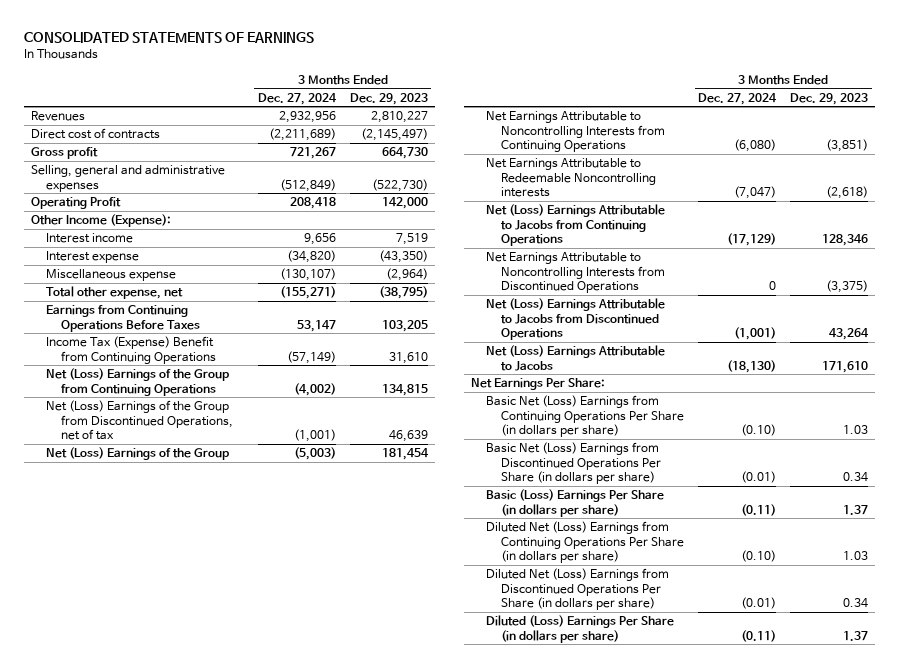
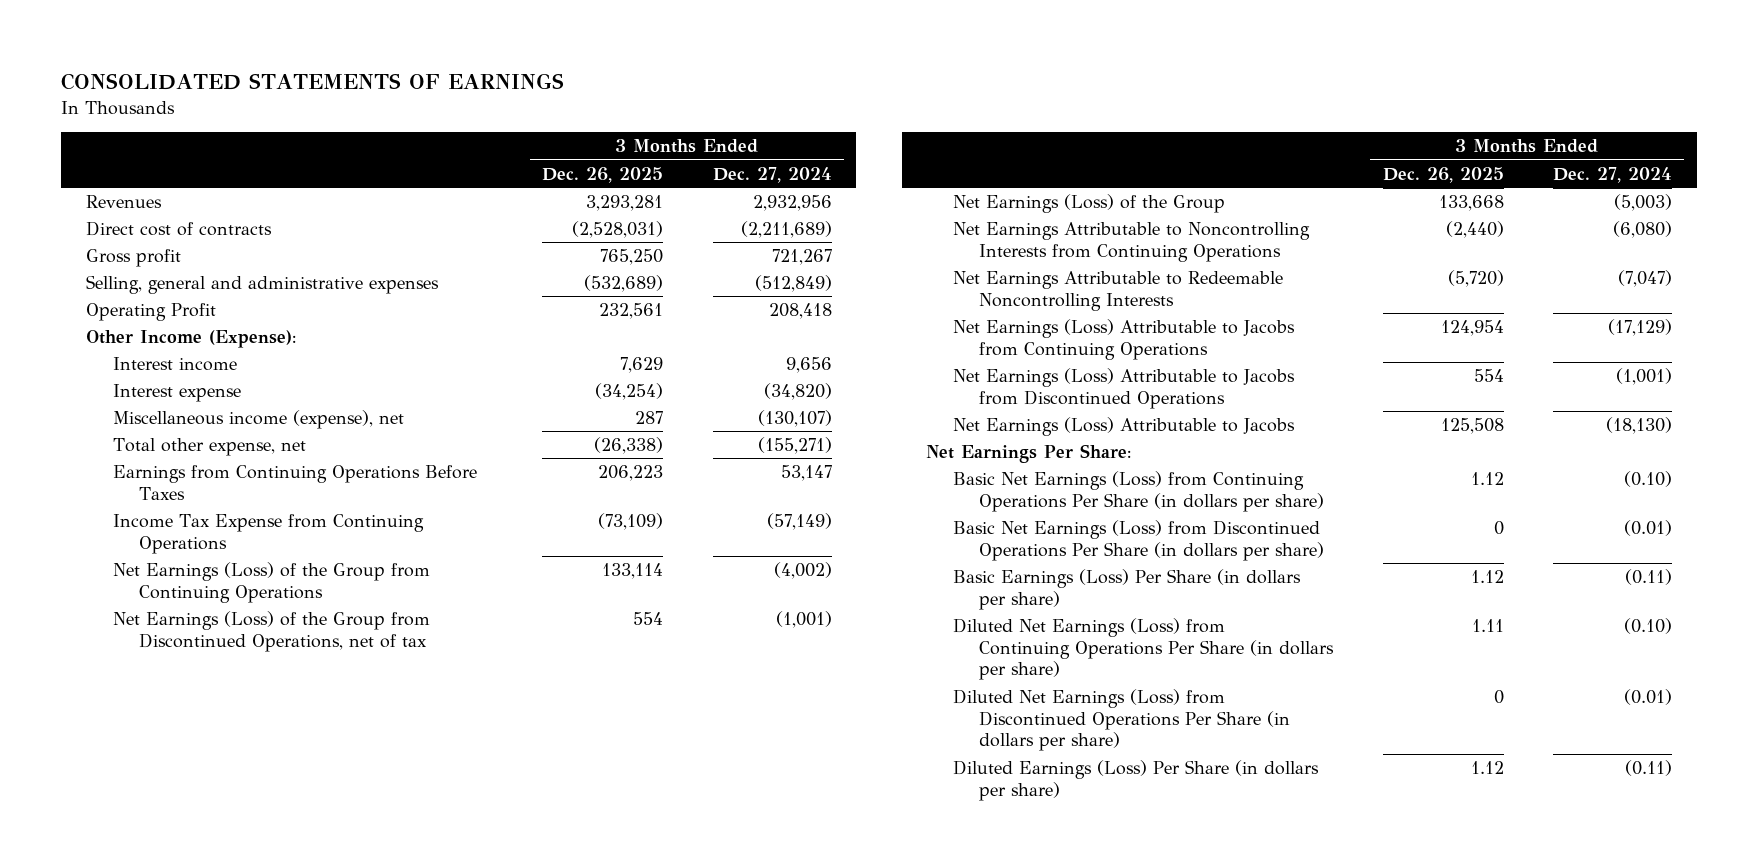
- | 3 Months Ended Dec. 27, 2024 | 3 Months Ended Dec. 29, 2023
+ | 3 Months Ended Dec. 26, 2025 | 3 Months Ended Dec. 27, 2024
- Miscellaneous expense | (130,107) | (2,964)
+ Miscellaneous income (expense), net | 287 | (130,107)
- Income Tax (Expense) Benefit from Continuing Operations | (57,149) | 31,610
- Net (Loss) Earnings of the Group from Continuing Operations | (4,002) | 134,815
- Net (Loss) Earnings of the Group from Discontinued Operations, net of tax | (1,001) | 46,639
- Net (Loss) Earnings of the Group | (5,003) | 181,454
+ Income Tax Expense from Continuing Operations | (73,109) | (57,149)
+ Net Earnings (Loss) of the Group from Continuing Operations | 133,114 | (4,002)
+ Net Earnings (Loss) of the Group from Discontinued Operations, net of tax | 554 | (1,001)
+ Net Earnings (Loss) of the Group | 133,668 | (5,003)
- Net Earnings Attributable to Redeemable Noncontrolling interests | (7,047) | (2,618)
- Net (Loss) Earnings Attributable to Jacobs from Continuing Operations | (17,129) | 128,346
- Net Earnings Attributable to Noncontrolling Interests from Discontinued Operations | 0 | (3,375)
- Net (Loss) Earnings Attributable to Jacobs from Discontinued Operations | (1,001) | 43,264
- Net (Loss) Earnings Attributable to Jacobs | (18,130) | 171,610
+ Net Earnings Attributable to Redeemable Noncontrolling Interests | (5,720) | (7,047)
+ Net Earnings (Loss) Attributable to Jacobs from Continuing Operations | 124,954 | (17,129)
+ Net Earnings (Loss) Attributable to Jacobs from Discontinued Operations | 554 | (1,001)
+ Net Earnings (Loss) Attributable to Jacobs | 125,508 | (18,130)
- Basic Net (Loss) Earnings from Continuing Operations Per Share (in dollars per share) | (0.10) | 1.03
- Basic Net (Loss) Earnings from Discontinued Operations Per Share (in dollars per share) | (0.01) | 0.34
- Basic (Loss) Earnings Per Share (in dollars per share) | (0.11) | 1.37
- Diluted Net (Loss) Earnings from Continuing Operations Per Share (in dollars per share) | (0.10) | 1.03
- Diluted Net (Loss) Earnings from Discontinued Operations Per Share (in dollars per share) | (0.01) | 0.34
- Diluted (Loss) Earnings Per Share (in dollars per share) | (0.11) | 1.37
+ Basic Net Earnings (Loss) from Continuing Operations Per Share (in dollars per share) | 1.12 | (0.10)
+ Basic Net Earnings (Loss) from Discontinued Operations Per Share (in dollars per share) | 0 | (0.01)
+ Basic Earnings (Loss) Per Share (in dollars per share) | 1.12 | (0.11)
+ Diluted Net Earnings (Loss) from Continuing Operations Per Share (in dollars per share) | 1.11 | (0.10)
+ Diluted Net Earnings (Loss) from Discontinued Operations Per Share (in dollars per share) | 0 | (0.01)
+ Diluted Earnings (Loss) Per Share (in dollars per share) | 1.12 | (0.11)

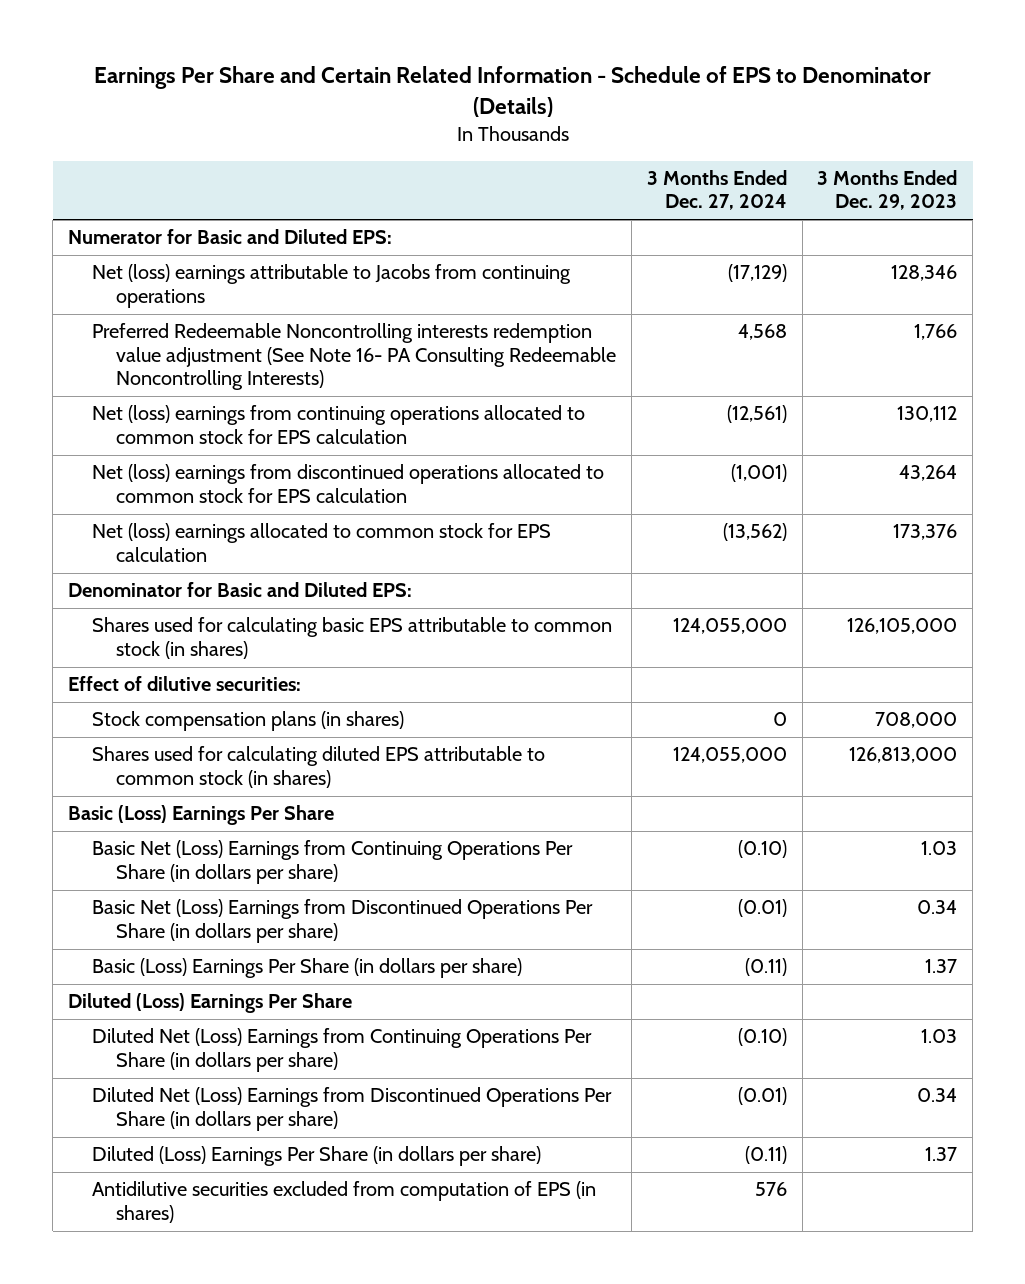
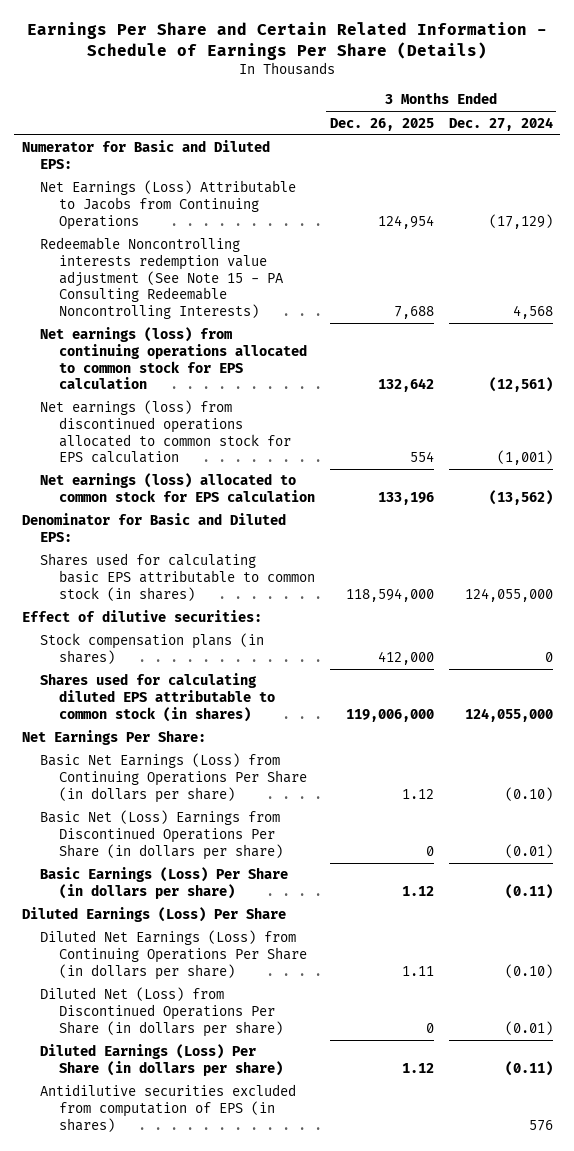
- Earnings Per Share and Certain Related Information - Schedule of EPS to Denominator (Details)
+ Earnings Per Share and Certain Related Information - Schedule of Earnings Per Share (Details)
- | 3 Months Ended Dec. 27, 2024 | 3 Months Ended Dec. 29, 2023
+ | 3 Months Ended Dec. 26, 2025 | 3 Months Ended Dec. 27, 2024
- Net (loss) earnings attributable to Jacobs from continuing operations | (17,129) | 128,346
- Preferred Redeemable Noncontrolling interests redemption value adjustment (See Note 16- PA Consulting Redeemable Noncontrolling Interests) | 4,568 | 1,766
- Net (loss) earnings from continuing operations allocated to common stock for EPS calculation | (12,561) | 130,112
- Net (loss) earnings from discontinued operations allocated to common stock for EPS calculation | (1,001) | 43,264
- Net (loss) earnings allocated to common stock for EPS calculation | (13,562) | 173,376
+ Net Earnings (Loss) Attributable to Jacobs from Continuing Operations | 124,954 | (17,129)
+ Redeemable Noncontrolling interests redemption value adjustment (See Note 15 - PA Consulting Redeemable Noncontrolling Interests) | 7,688 | 4,568
+ Net earnings (loss) from continuing operations allocated to common stock for EPS calculation | 132,642 | (12,561)
+ Net earnings (loss) from discontinued operations allocated to common stock for EPS calculation | 554 | (1,001)
+ Net earnings (loss) allocated to common stock for EPS calculation | 133,196 | (13,562)
- Basic (Loss) Earnings Per Share
- Basic Net (Loss) Earnings from Continuing Operations Per Share (in dollars per share) | (0.10) | 1.03
+ Net Earnings Per Share:
+ Basic Net Earnings (Loss) from Continuing Operations Per Share (in dollars per share) | 1.12 | (0.10)
- Basic (Loss) Earnings Per Share (in dollars per share) | (0.11) | 1.37
- Diluted (Loss) Earnings Per Share
- Diluted Net (Loss) Earnings from Continuing Operations Per Share (in dollars per share) | (0.10) | 1.03
- Diluted Net (Loss) Earnings from Discontinued Operations Per Share (in dollars per share) | (0.01) | 0.34
- Diluted (Loss) Earnings Per Share (in dollars per share) | (0.11) | 1.37
+ Basic Earnings (Loss) Per Share (in dollars per share) | 1.12 | (0.11)
+ Diluted Earnings (Loss) Per Share
+ Diluted Net Earnings (Loss) from Continuing Operations Per Share (in dollars per share) | 1.11 | (0.10)
+ Diluted Net (Loss) from Discontinued Operations Per Share (in dollars per share) | 0 | (0.01)
+ Diluted Earnings (Loss) Per Share (in dollars per share) | 1.12 | (0.11)

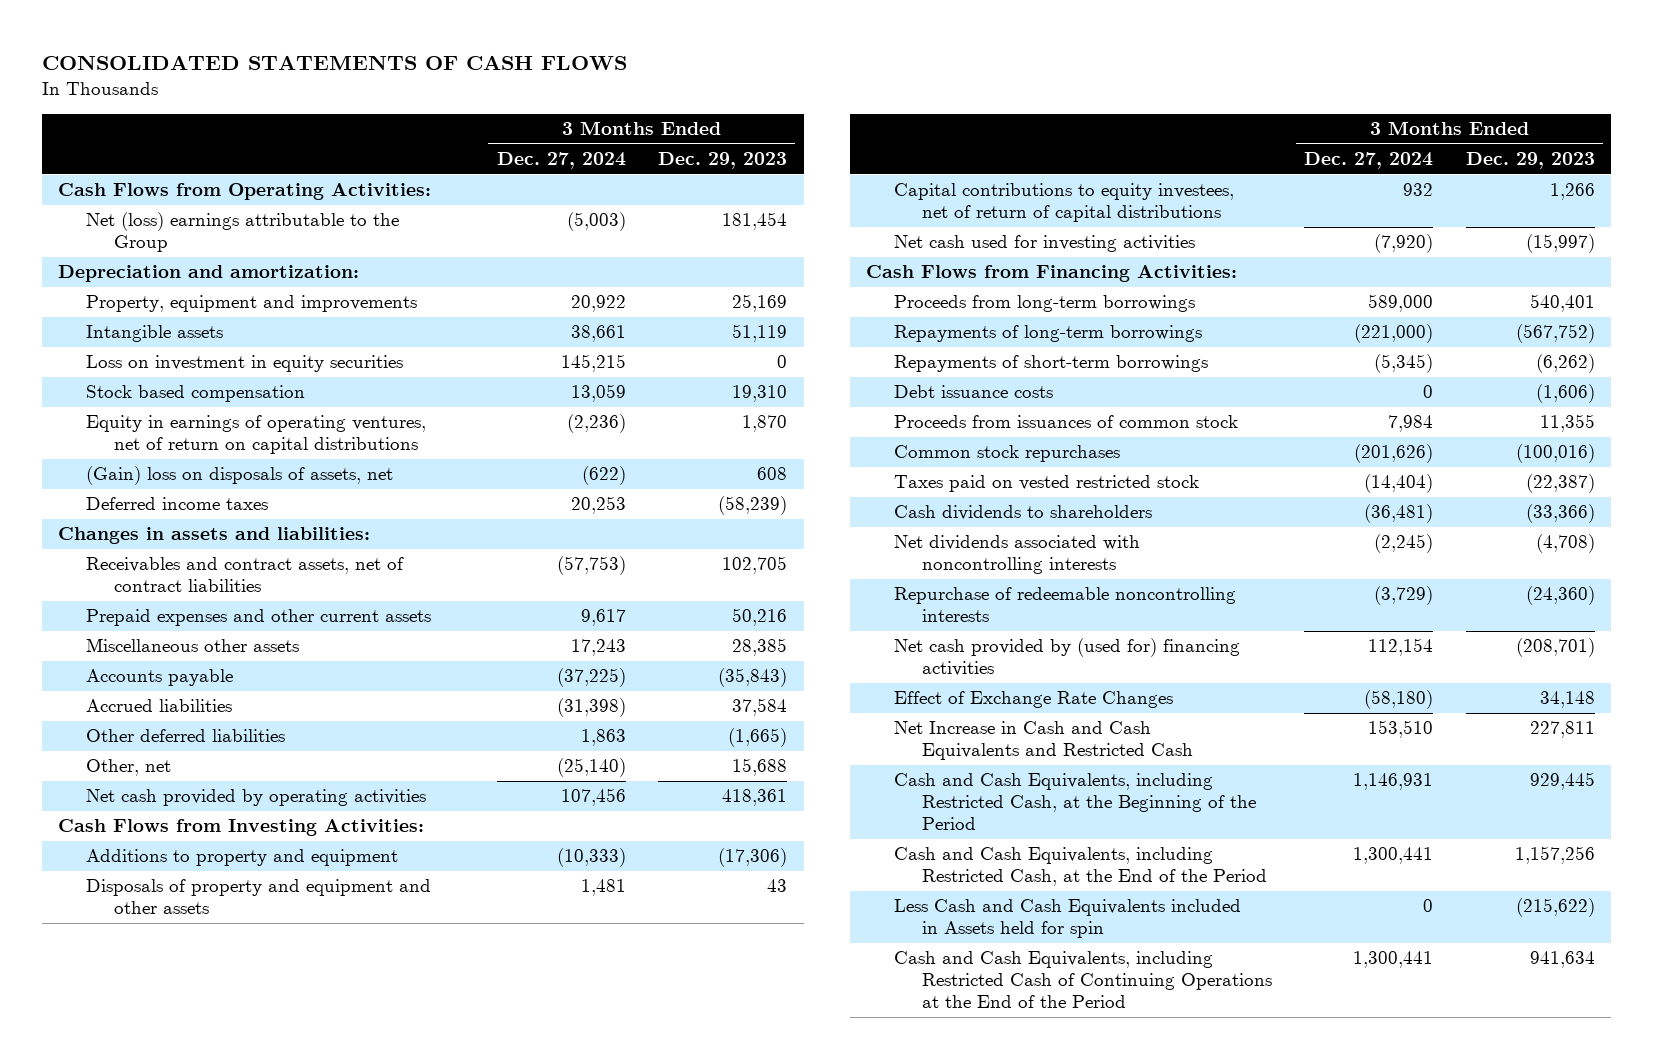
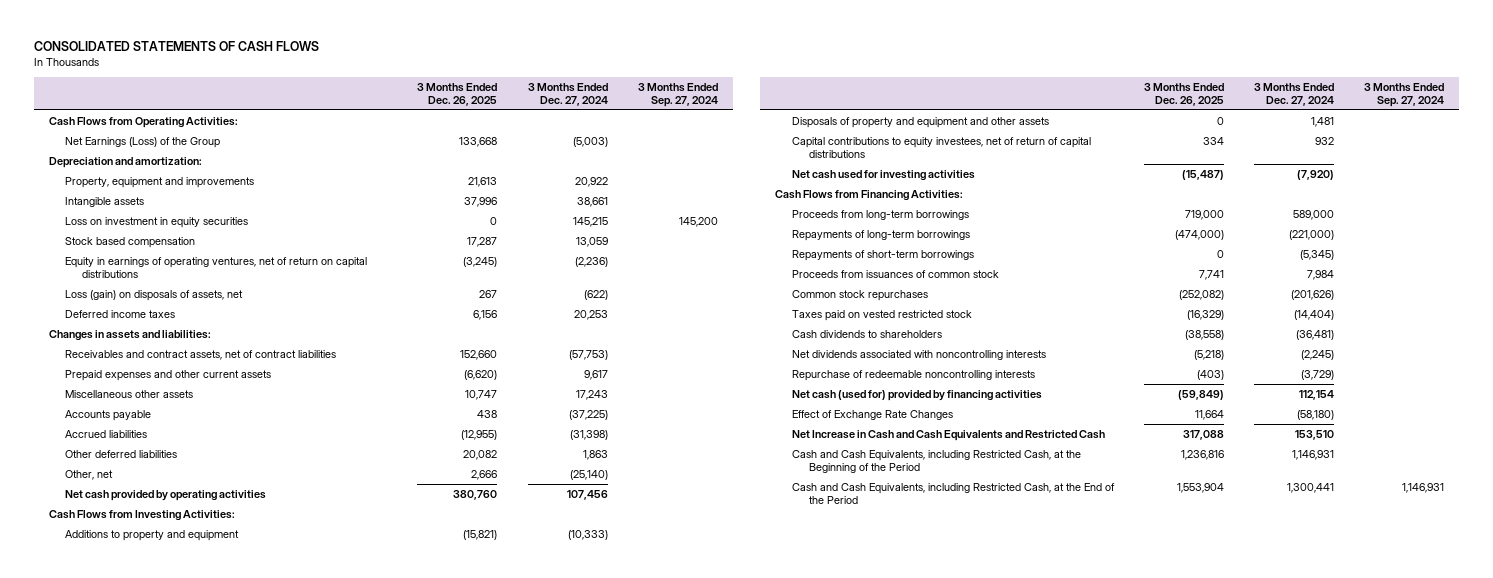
- | 3 Months Ended Dec. 27, 2024 | 3 Months Ended Dec. 29, 2023
+ | 3 Months Ended Dec. 26, 2025 | 3 Months Ended Dec. 27, 2024 | 3 Months Ended Sep. 27, 2024
- Net (loss) earnings attributable to the Group | (5,003) | 181,454
+ Net Earnings (Loss) of the Group | 133,668 | (5,003) |
- (Gain) loss on disposals of assets, net | (622) | 608
+ Loss (gain) on disposals of assets, net | 267 | (622) |
- Debt issuance costs | 0 | (1,606)
- Net cash provided by (used for) financing activities | 112,154 | (208,701)
+ Net cash (used for) provided by financing activities | (59,849) | 112,154 |
- Less Cash and Cash Equivalents included in Assets held for spin | 0 | (215,622)
- Cash and Cash Equivalents, including Restricted Cash of Continuing Operations at the End of the Period | 1,300,441 | 941,634

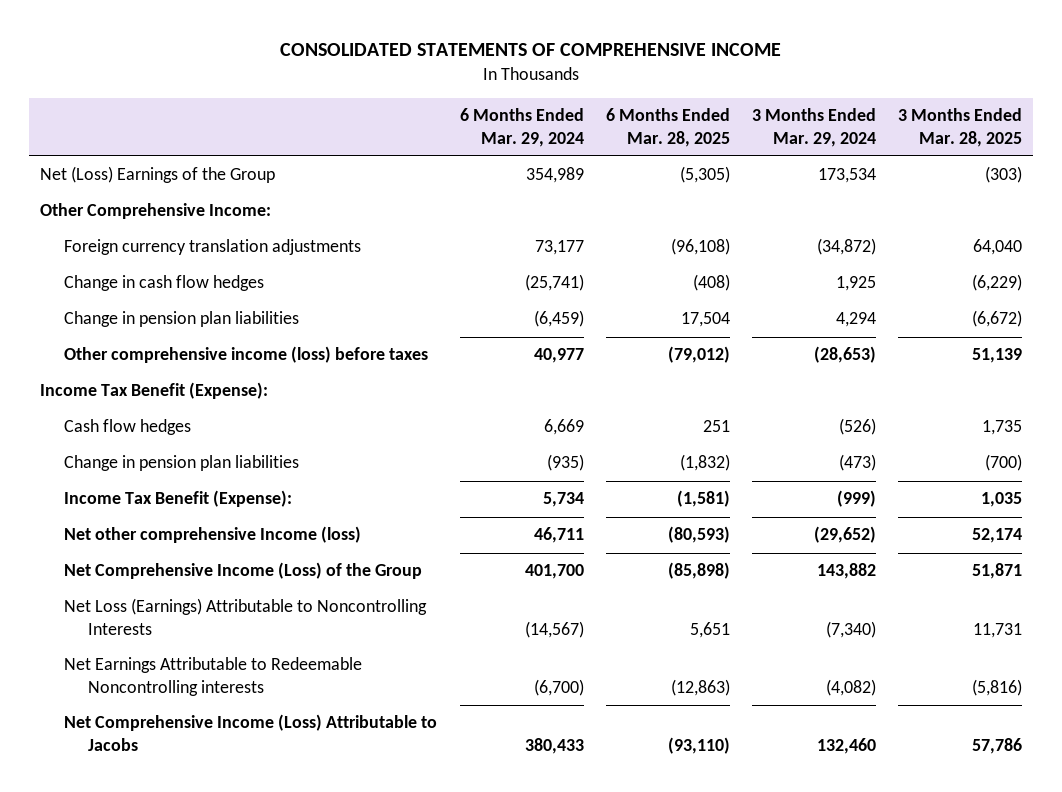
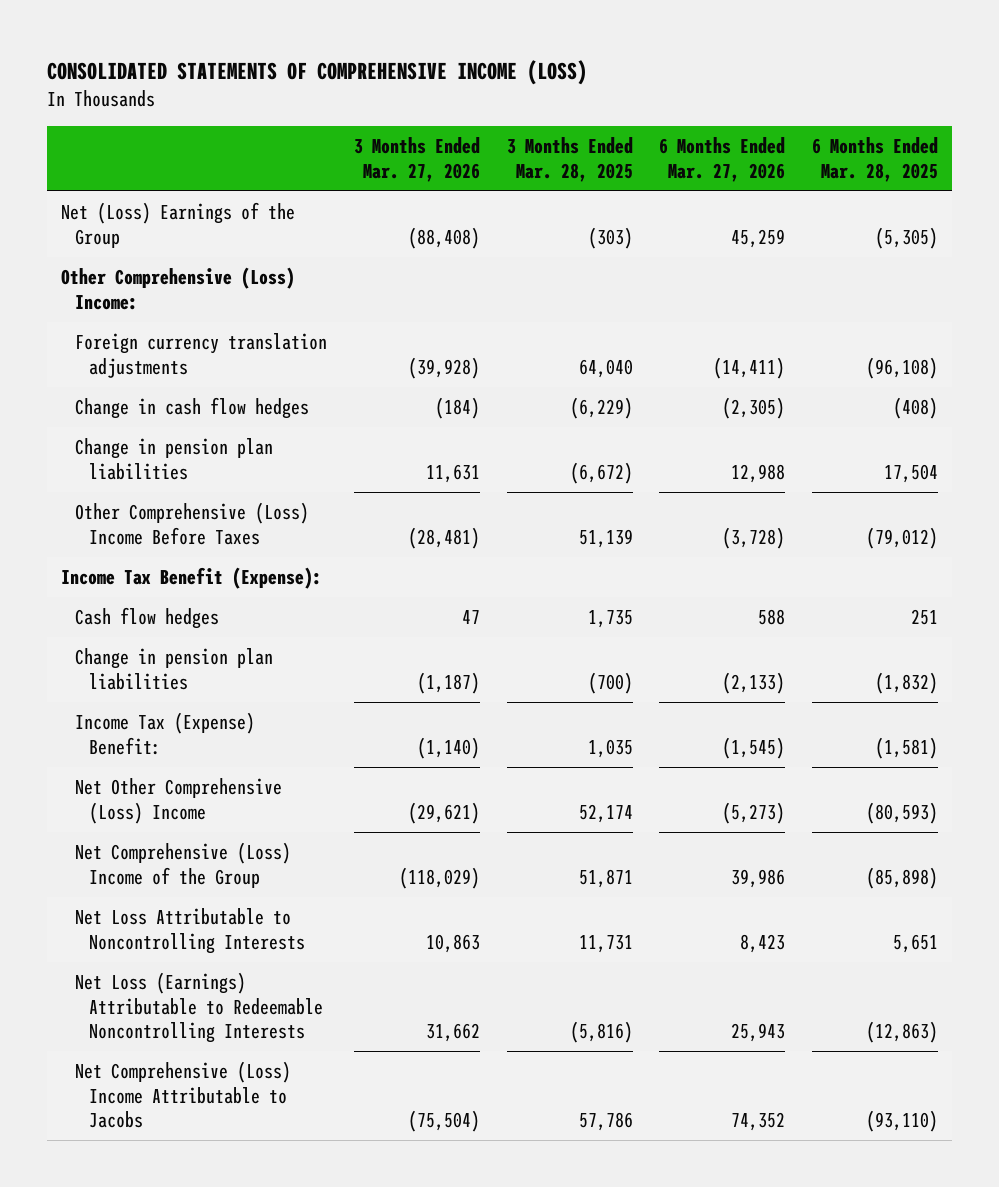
- CONSOLIDATED STATEMENTS OF COMPREHENSIVE INCOME
+ CONSOLIDATED STATEMENTS OF COMPREHENSIVE INCOME (LOSS)
- | 6 Months Ended Mar. 29, 2024 | 6 Months Ended Mar. 28, 2025 | 3 Months Ended Mar. 29, 2024 | 3 Months Ended Mar. 28, 2025
+ | 3 Months Ended Mar. 27, 2026 | 3 Months Ended Mar. 28, 2025 | 6 Months Ended Mar. 27, 2026 | 6 Months Ended Mar. 28, 2025
- Other Comprehensive Income:
+ Other Comprehensive (Loss) Income:
- Other comprehensive income (loss) before taxes | 40,977 | (79,012) | (28,653) | 51,139
+ Other Comprehensive (Loss) Income Before Taxes | (28,481) | 51,139 | (3,728) | (79,012)
- Income Tax Benefit (Expense): | 5,734 | (1,581) | (999) | 1,035
- Net other comprehensive Income (loss) | 46,711 | (80,593) | (29,652) | 52,174
- Net Comprehensive Income (Loss) of the Group | 401,700 | (85,898) | 143,882 | 51,871
- Net Loss (Earnings) Attributable to Noncontrolling Interests | (14,567) | 5,651 | (7,340) | 11,731
- Net Earnings Attributable to Redeemable Noncontrolling interests | (6,700) | (12,863) | (4,082) | (5,816)
- Net Comprehensive Income (Loss) Attributable to Jacobs | 380,433 | (93,110) | 132,460 | 57,786
+ Income Tax (Expense) Benefit: | (1,140) | 1,035 | (1,545) | (1,581)
+ Net Other Comprehensive (Loss) Income | (29,621) | 52,174 | (5,273) | (80,593)
+ Net Comprehensive (Loss) Income of the Group | (118,029) | 51,871 | 39,986 | (85,898)
+ Net Loss Attributable to Noncontrolling Interests | 10,863 | 11,731 | 8,423 | 5,651
+ Net Loss (Earnings) Attributable to Redeemable Noncontrolling Interests | 31,662 | (5,816) | 25,943 | (12,863)
+ Net Comprehensive (Loss) Income Attributable to Jacobs | (75,504) | 57,786 | 74,352 | (93,110)

